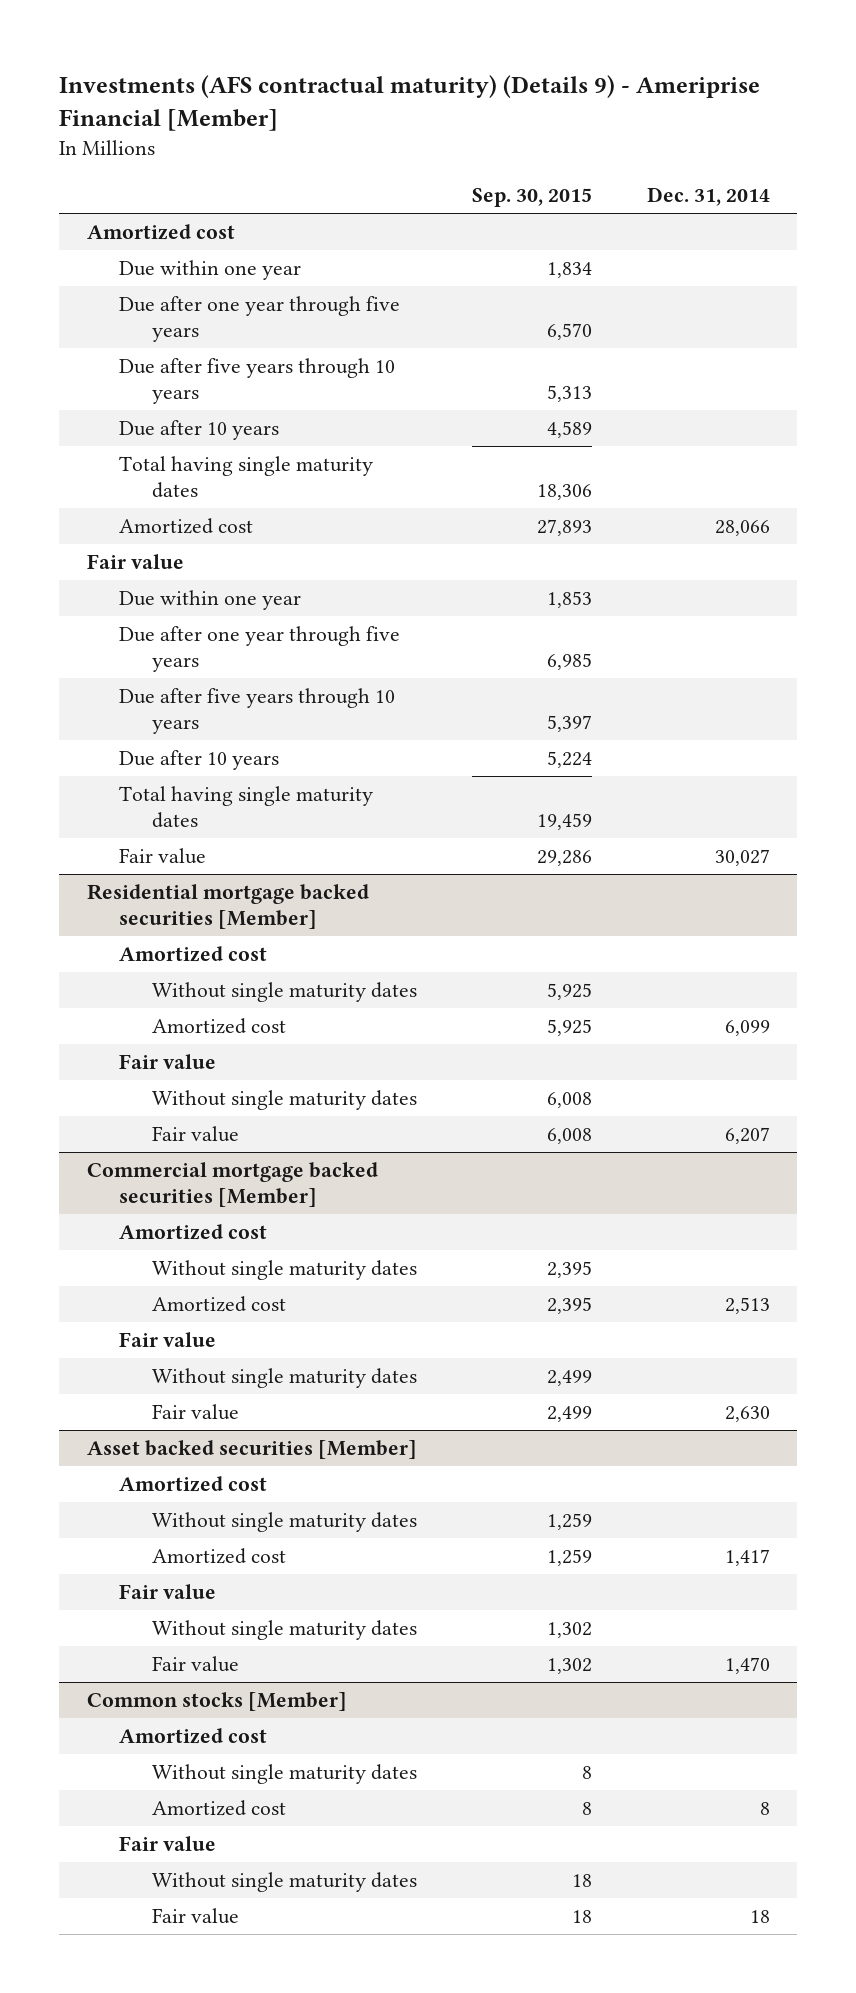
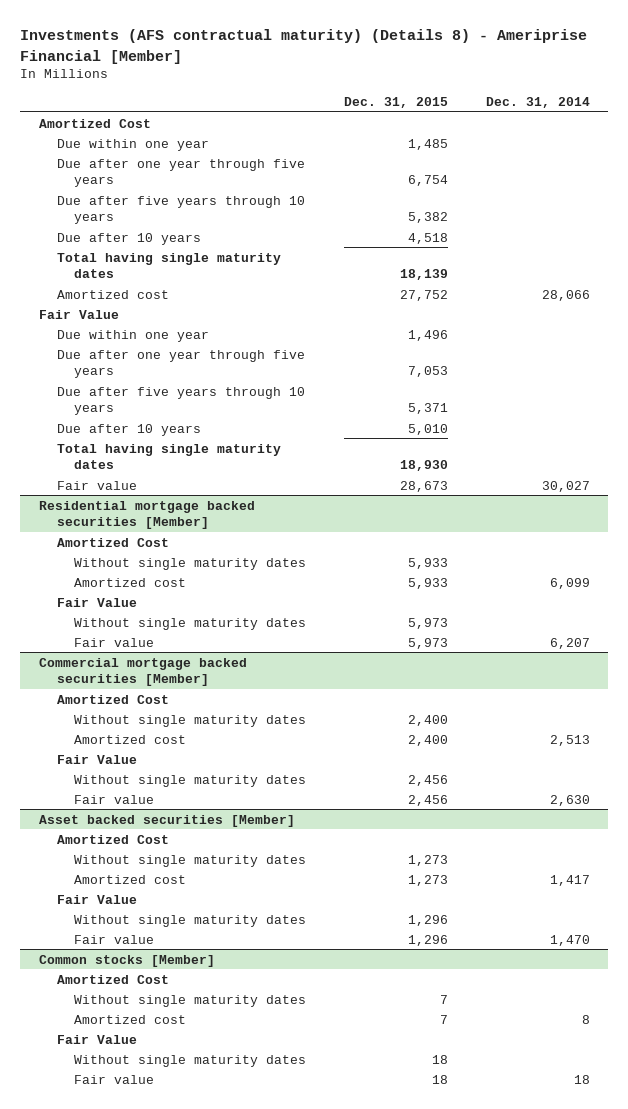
- Investments (AFS contractual maturity) (Details 9) - Ameriprise Financial [Member]
+ Investments (AFS contractual maturity) (Details 8) - Ameriprise Financial [Member]
- | Sep. 30, 2015 | Dec. 31, 2014
+ | Dec. 31, 2015 | Dec. 31, 2014
- Amortized cost
+ Amortized Cost
- Fair value
+ Fair Value
@ Residential mortgage backed securities [Member]
- Amortized cost
+ Amortized Cost
- Fair value
+ Fair Value
@ Commercial mortgage backed securities [Member]
- Amortized cost
+ Amortized Cost
- Fair value
+ Fair Value
@ Asset backed securities [Member]
- Amortized cost
+ Amortized Cost
- Fair value
+ Fair Value
@ Common stocks [Member]
- Amortized cost
+ Amortized Cost
- Fair value
+ Fair Value

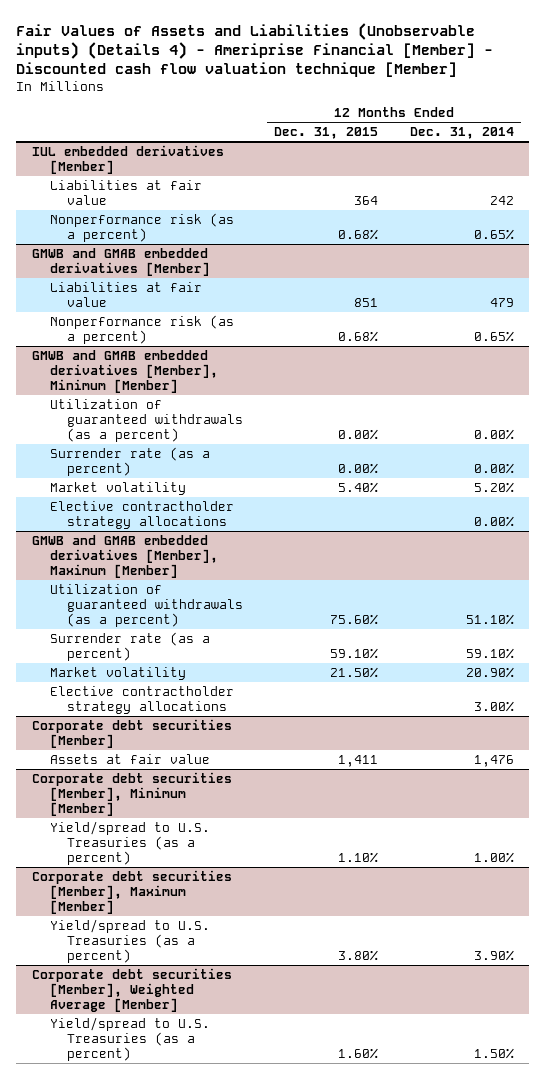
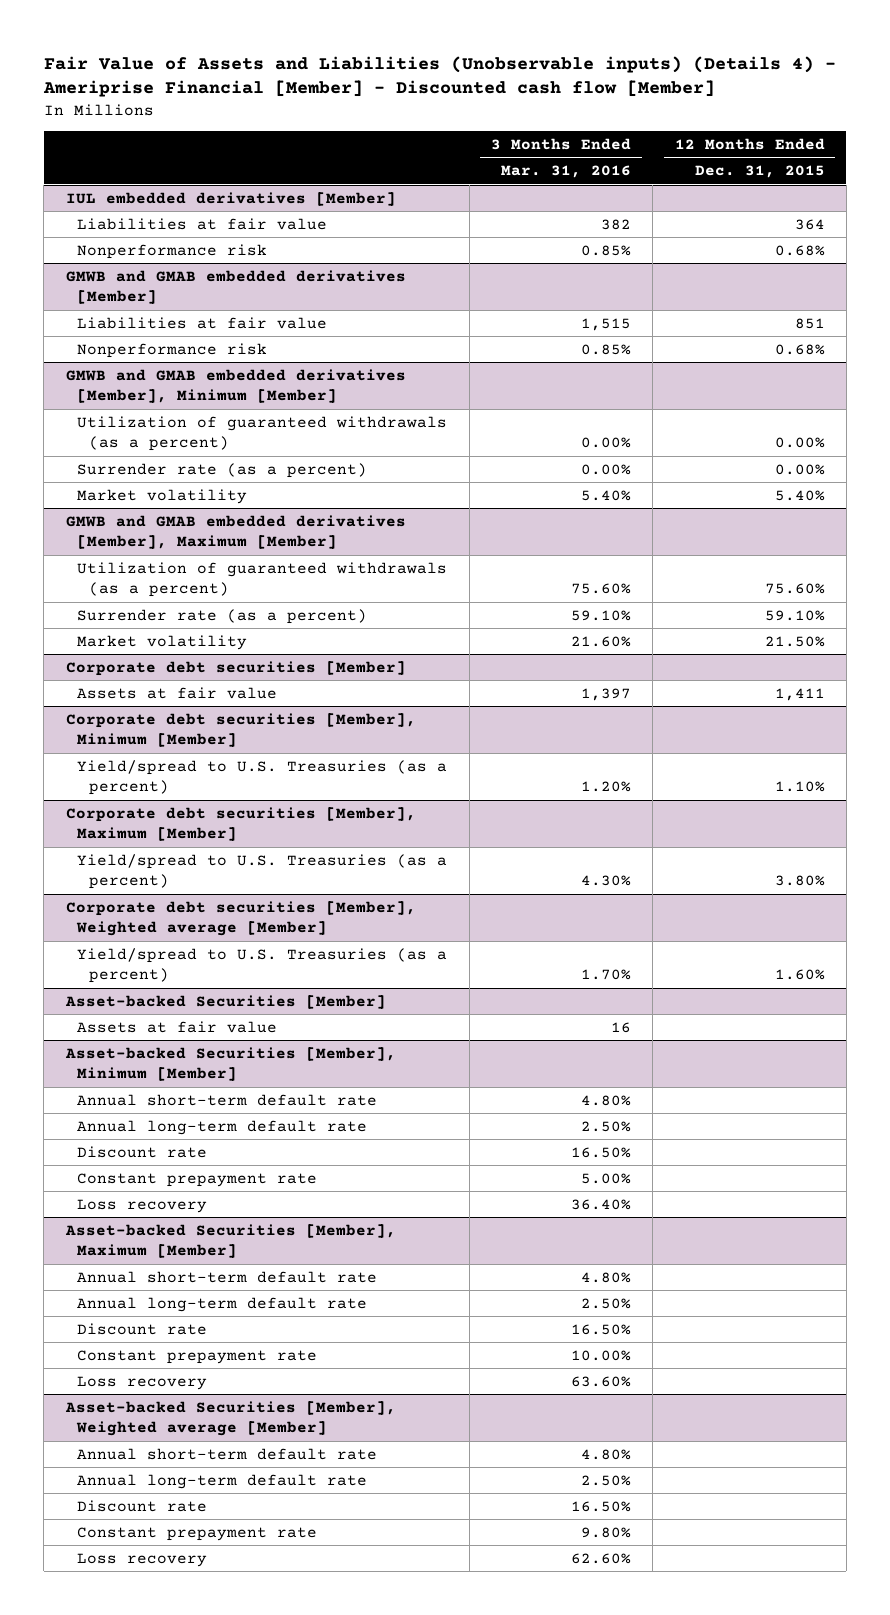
- Fair Values of Assets and Liabilities (Unobservable inputs) (Details 4) - Ameriprise Financial [Member] - Discounted cash flow valuation technique [Member]
+ Fair Value of Assets and Liabilities (Unobservable inputs) (Details 4) - Ameriprise Financial [Member] - Discounted cash flow [Member]
- | 12 Months Ended Dec. 31, 2015 | 12 Months Ended Dec. 31, 2014
+ | 3 Months Ended Mar. 31, 2016 | 12 Months Ended Dec. 31, 2015
@ IUL embedded derivatives [Member]
- Nonperformance risk (as a percent) | 0.68% | 0.65%
+ Nonperformance risk | 0.85% | 0.68%
@ GMWB and GMAB embedded derivatives [Member]
- Nonperformance risk (as a percent) | 0.68% | 0.65%
+ Nonperformance risk | 0.85% | 0.68%
@ GMWB and GMAB embedded derivatives [Member], Minimum [Member]
- Elective contractholder strategy allocations | | 0.00%
@ GMWB and GMAB embedded derivatives [Member], Maximum [Member]
- Elective contractholder strategy allocations | | 3.00%
- Corporate debt securities [Member], Weighted Average [Member]
+ Corporate debt securities [Member], Weighted average [Member]
+ Asset-backed Securities [Member]
+ Assets at fair value | 16 |
+ Asset-backed Securities [Member], Minimum [Member]
+ Annual short-term default rate | 4.80% |
+ Annual long-term default rate | 2.50% |
+ Discount rate | 16.50% |
+ Constant prepayment rate | 5.00% |
+ Loss recovery | 36.40% |
+ Asset-backed Securities [Member], Maximum [Member]
+ Annual short-term default rate | 4.80% |
+ Annual long-term default rate | 2.50% |
+ Discount rate | 16.50% |
+ Constant prepayment rate | 10.00% |
+ Loss recovery | 63.60% |
+ Asset-backed Securities [Member], Weighted average [Member]
+ Annual short-term default rate | 4.80% |
+ Annual long-term default rate | 2.50% |
+ Discount rate | 16.50% |
+ Constant prepayment rate | 9.80% |
+ Loss recovery | 62.60% |

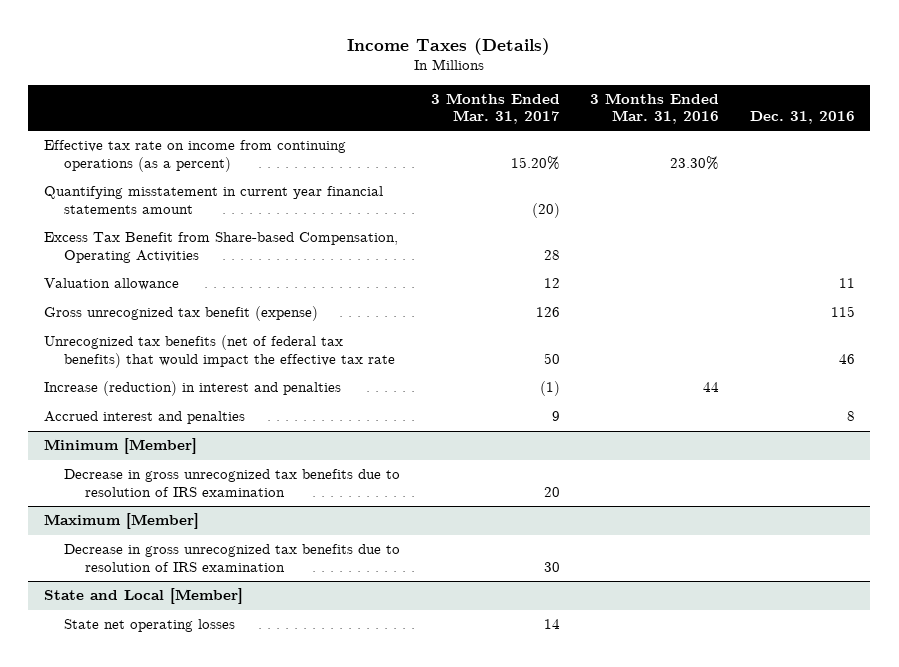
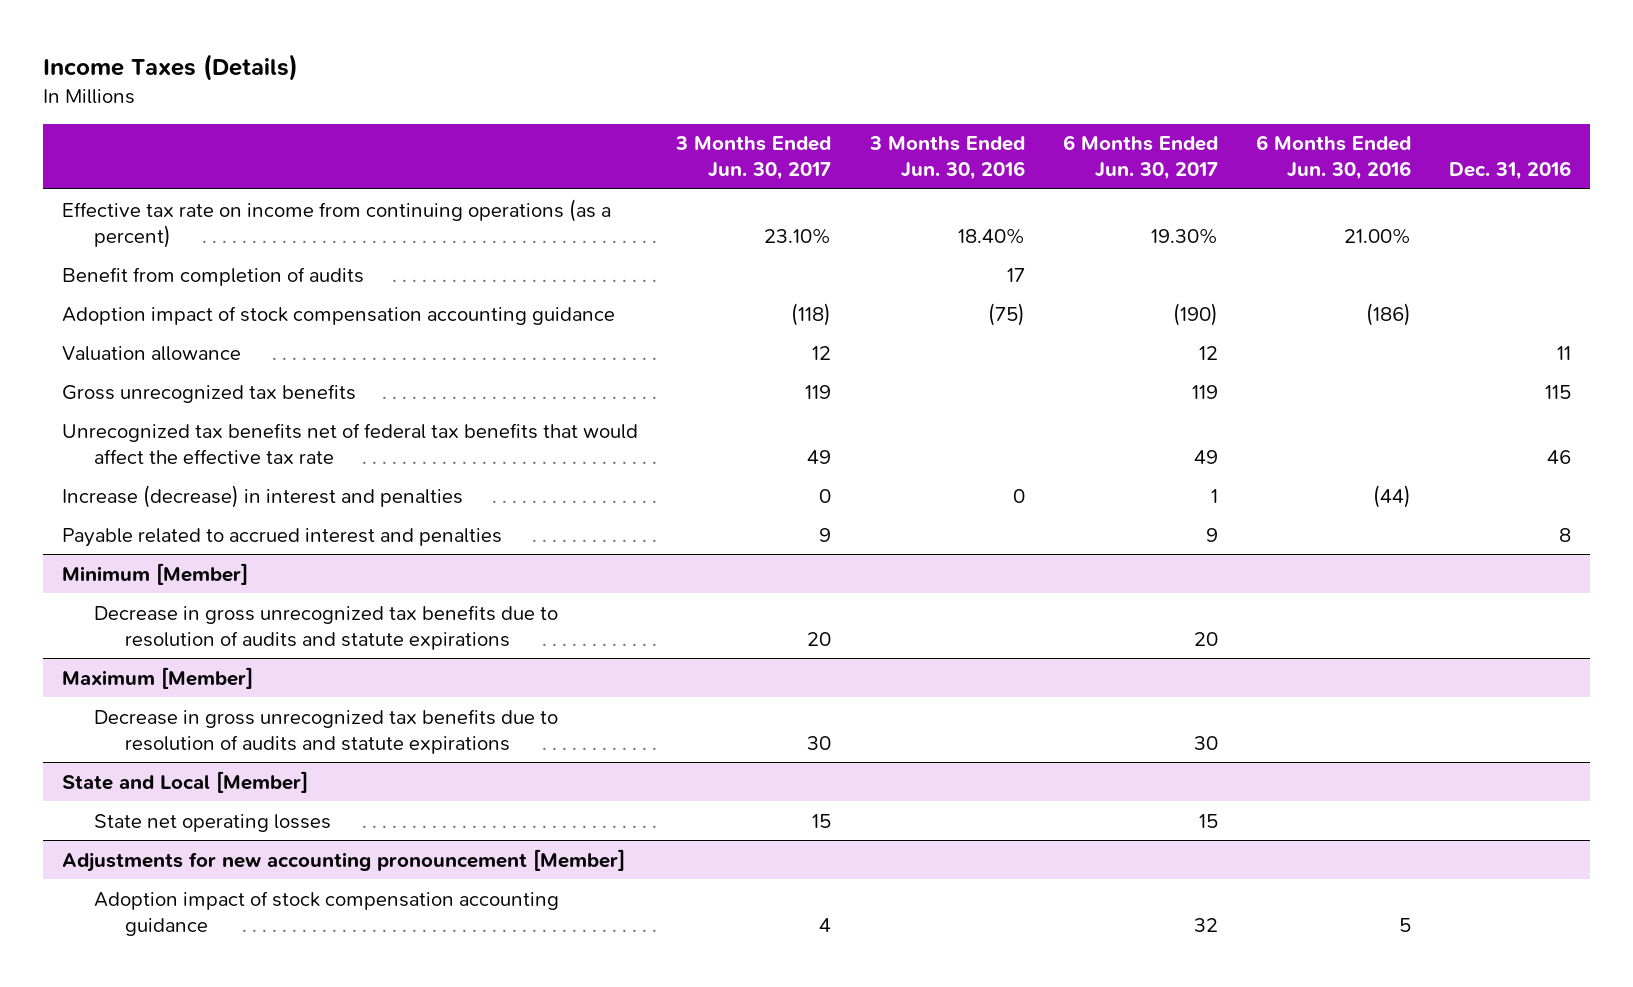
- | 3 Months Ended Mar. 31, 2017 | 3 Months Ended Mar. 31, 2016 | Dec. 31, 2016
+ | 3 Months Ended Jun. 30, 2017 | 3 Months Ended Jun. 30, 2016 | 6 Months Ended Jun. 30, 2017 | 6 Months Ended Jun. 30, 2016 | Dec. 31, 2016
- Quantifying misstatement in current year financial statements amount | (20) | |
- Excess Tax Benefit from Share-based Compensation, Operating Activities | 28 | |
+ Benefit from completion of audits | | 17 | | |
+ Adoption impact of stock compensation accounting guidance | (118) | (75) | (190) | (186) |
- Gross unrecognized tax benefit (expense) | 126 | | 115
- Unrecognized tax benefits (net of federal tax benefits) that would impact the effective tax rate | 50 | | 46
- Increase (reduction) in interest and penalties | (1) | 44 |
- Accrued interest and penalties | 9 | | 8
+ Gross unrecognized tax benefits | 119 | | 119 | | 115
+ Unrecognized tax benefits net of federal tax benefits that would affect the effective tax rate | 49 | | 49 | | 46
+ Increase (decrease) in interest and penalties | 0 | 0 | 1 | (44) |
+ Payable related to accrued interest and penalties | 9 | | 9 | | 8
@ Minimum [Member]
- Decrease in gross unrecognized tax benefits due to resolution of IRS examination | 20 | |
+ Decrease in gross unrecognized tax benefits due to resolution of audits and statute expirations | 20 | | 20 | |
@ Maximum [Member]
- Decrease in gross unrecognized tax benefits due to resolution of IRS examination | 30 | |
+ Decrease in gross unrecognized tax benefits due to resolution of audits and statute expirations | 30 | | 30 | |
+ Adjustments for new accounting pronouncement [Member]
+ Adoption impact of stock compensation accounting guidance | 4 | | 32 | 5 |

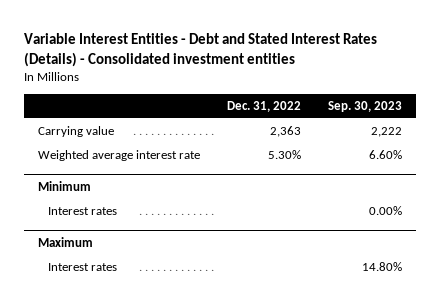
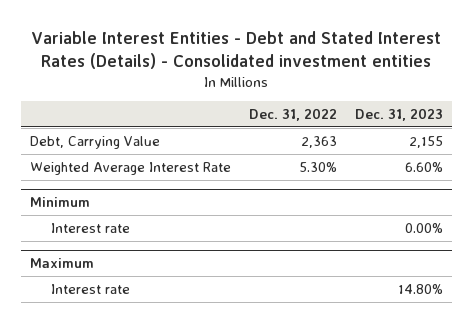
- | Dec. 31, 2022 | Sep. 30, 2023
+ | Dec. 31, 2022 | Dec. 31, 2023
- Carrying value | 2,363 | 2,222
- Weighted average interest rate | 5.30% | 6.60%
+ Debt, Carrying Value | 2,363 | 2,155
+ Weighted Average Interest Rate | 5.30% | 6.60%
@ Minimum
- Interest rates | | 0.00%
+ Interest rate | | 0.00%
@ Maximum
- Interest rates | | 14.80%
+ Interest rate | | 14.80%

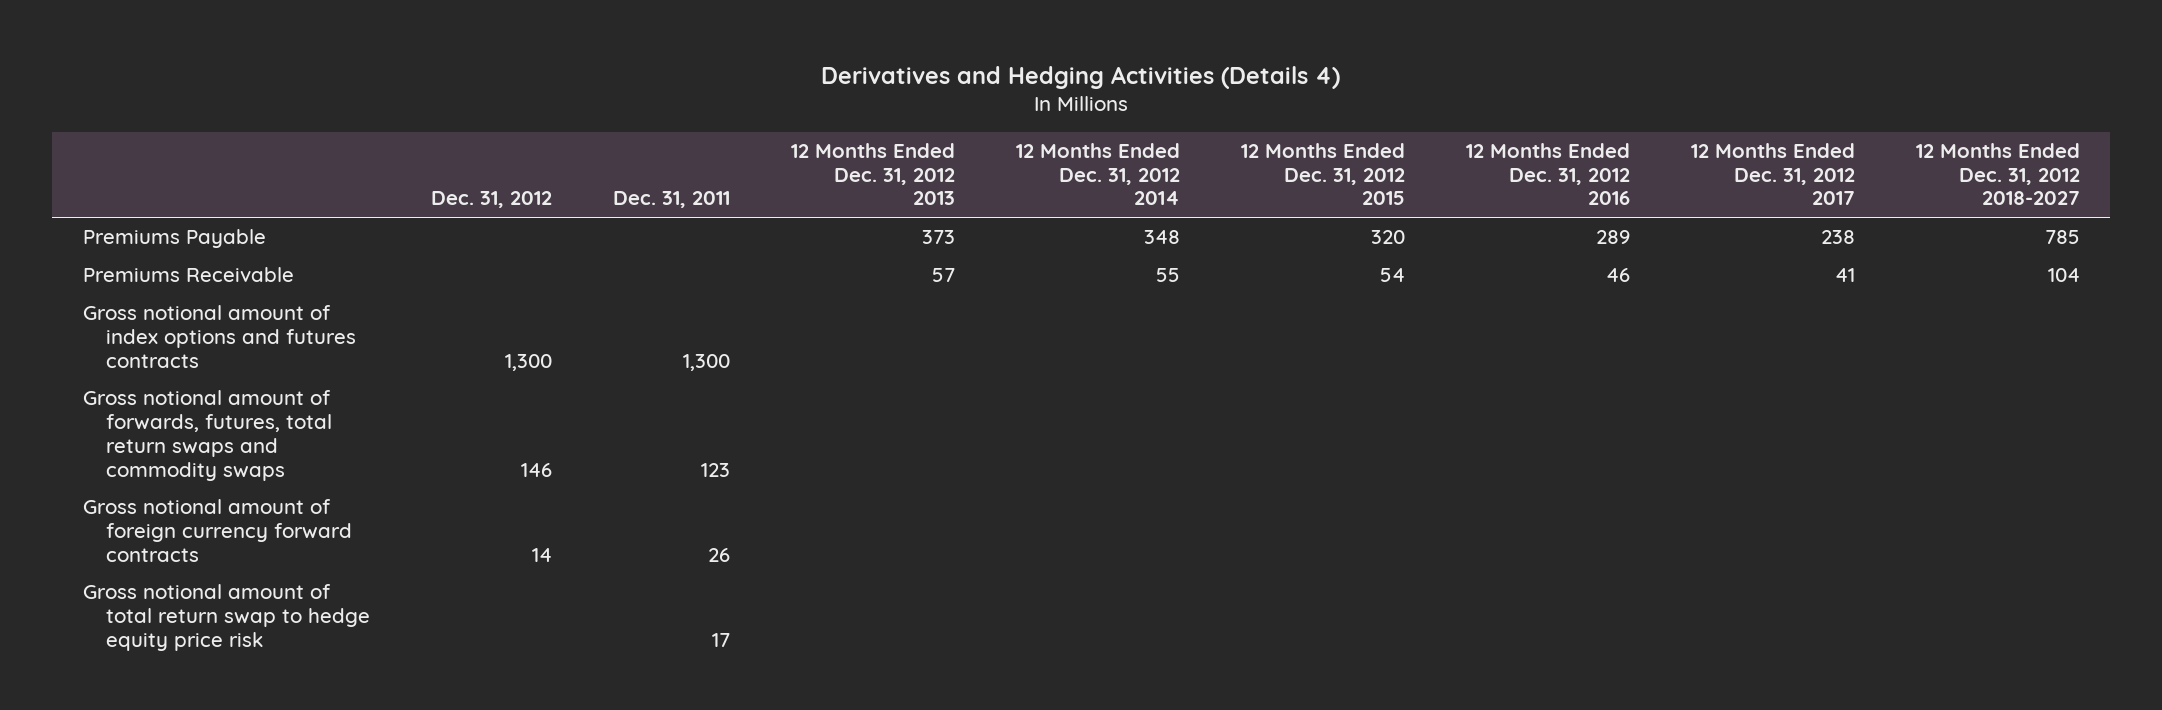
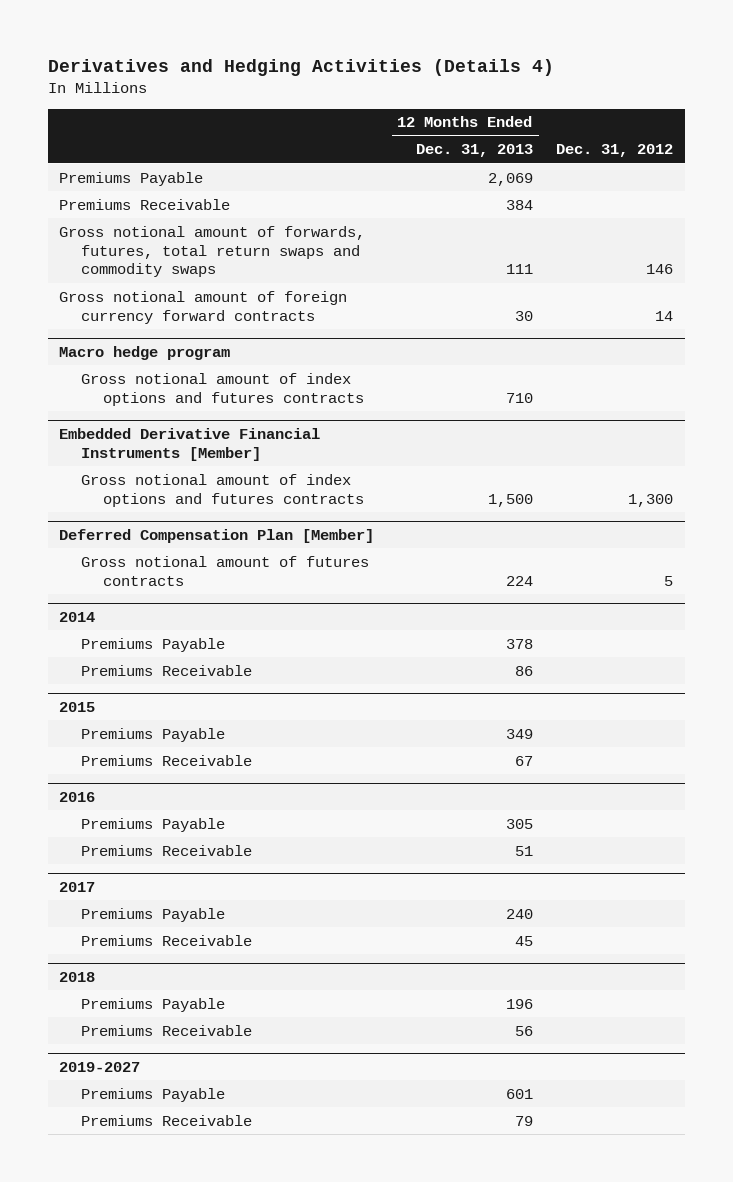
- | Dec. 31, 2012 | Dec. 31, 2011 | 12 Months Ended Dec. 31, 2012 2013 | 12 Months Ended Dec. 31, 2012 2014 | 12 Months Ended Dec. 31, 2012 2015 | 12 Months Ended Dec. 31, 2012 2016 | 12 Months Ended Dec. 31, 2012 2017 | 12 Months Ended Dec. 31, 2012 2018-2027
+ | 12 Months Ended Dec. 31, 2013 | Dec. 31, 2012
- Gross notional amount of index options and futures contracts | 1,300 | 1,300 | | | | | |
- Gross notional amount of total return swap to hedge equity price risk | | 17 | | | | | |
+ Macro hedge program
+ Gross notional amount of index options and futures contracts | 710 |
+ Embedded Derivative Financial Instruments [Member]
+ Gross notional amount of index options and futures contracts | 1,500 | 1,300
+ Deferred Compensation Plan [Member]
+ Gross notional amount of futures contracts | 224 | 5
+ 2014
+ Premiums Payable | 378 |
+ Premiums Receivable | 86 |
+ 2015
+ Premiums Payable | 349 |
+ Premiums Receivable | 67 |
+ 2016
+ Premiums Payable | 305 |
+ Premiums Receivable | 51 |
+ 2017
+ Premiums Payable | 240 |
+ Premiums Receivable | 45 |
+ 2018
+ Premiums Payable | 196 |
+ Premiums Receivable | 56 |
+ 2019-2027
+ Premiums Payable | 601 |
+ Premiums Receivable | 79 |

